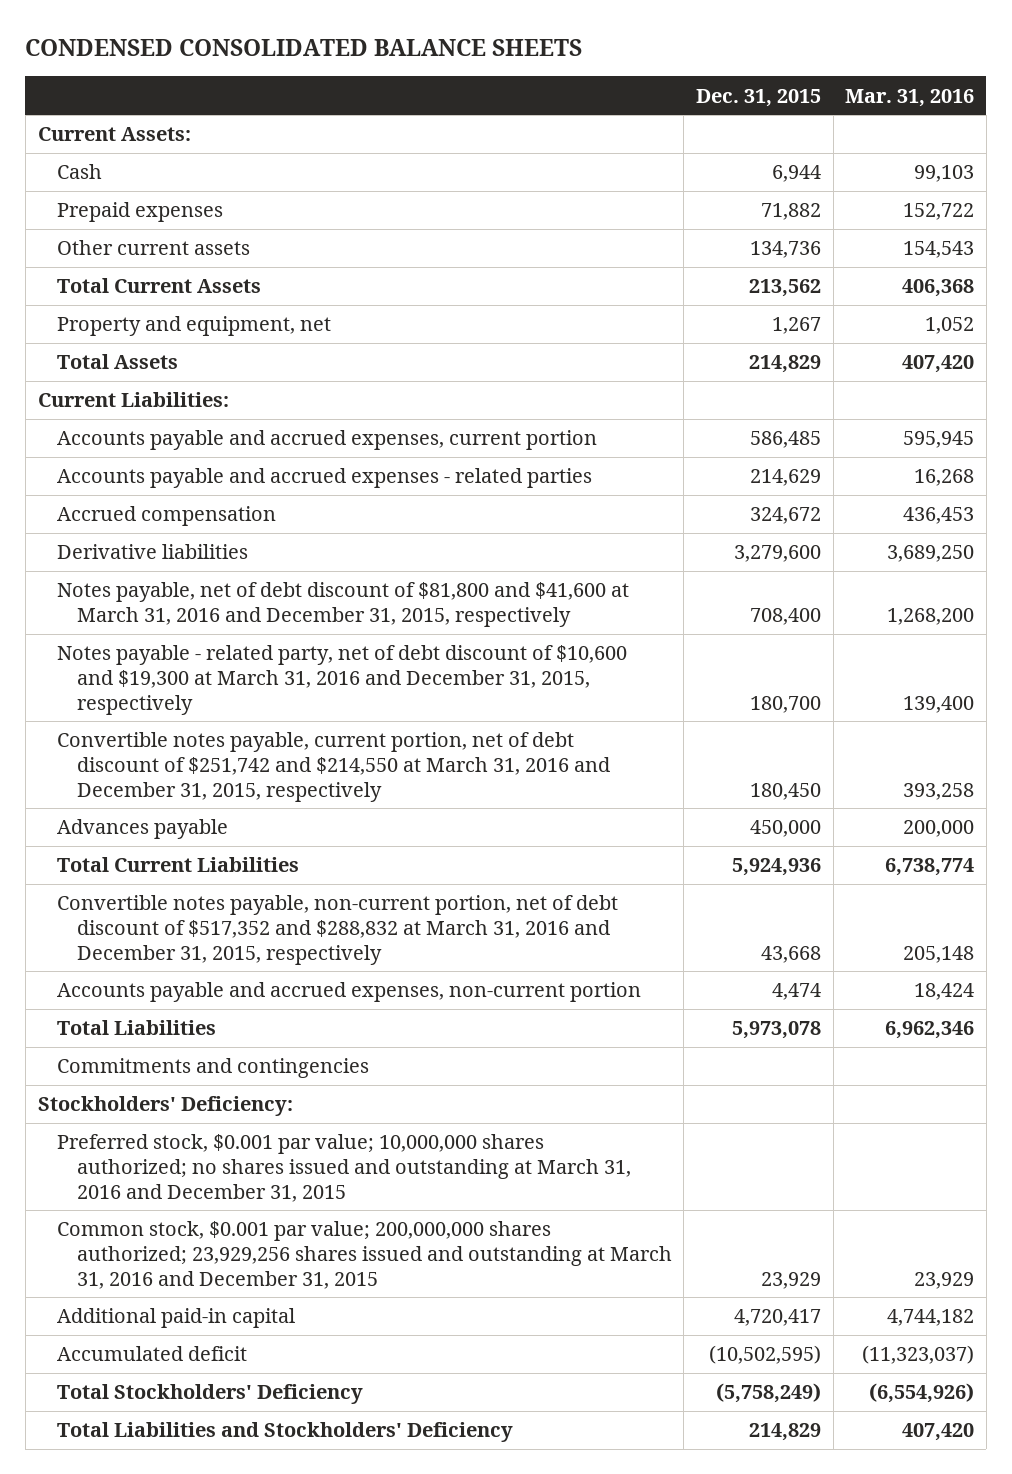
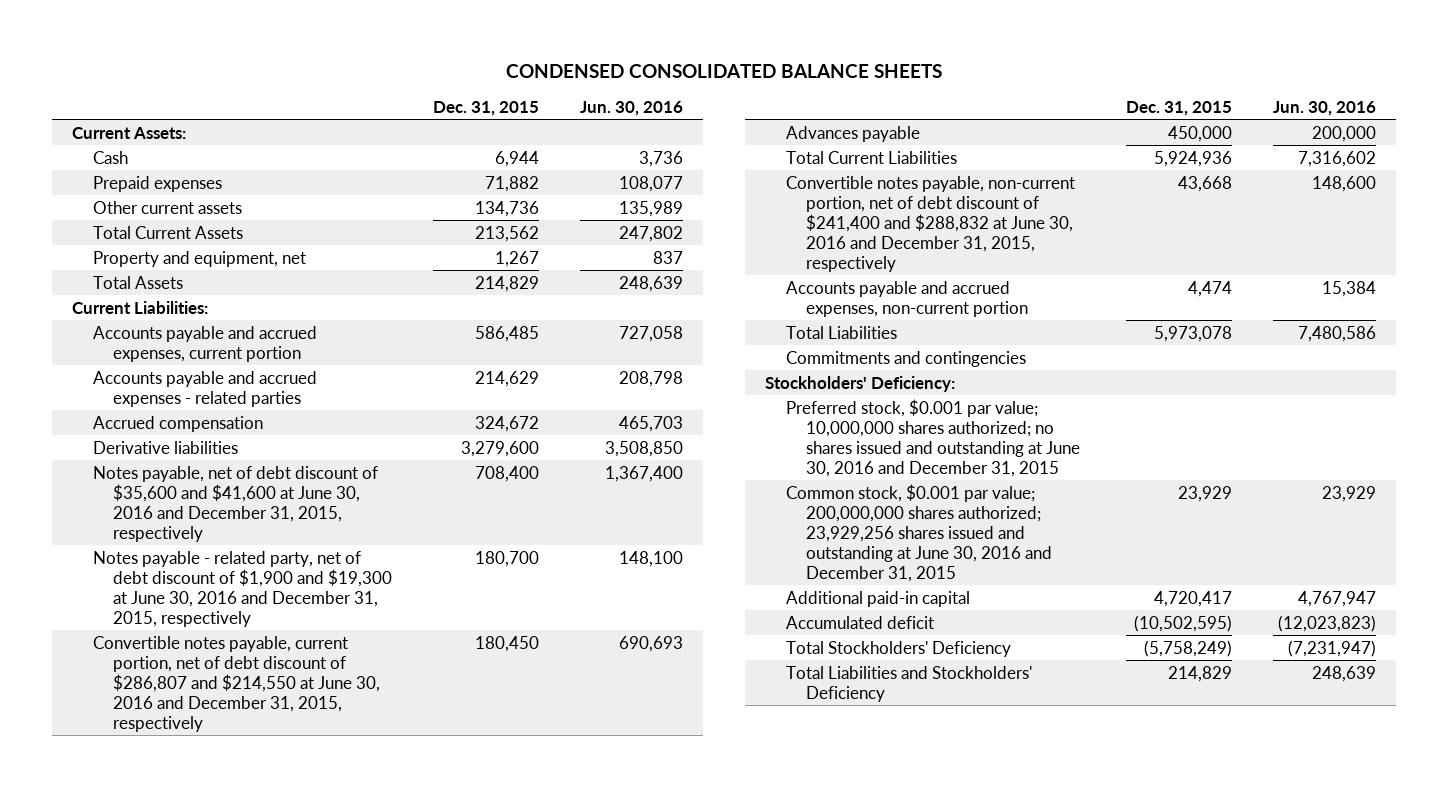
- | Dec. 31, 2015 | Mar. 31, 2016
+ | Dec. 31, 2015 | Jun. 30, 2016
- Notes payable, net of debt discount of $81,800 and $41,600 at March 31, 2016 and December 31, 2015, respectively | 708,400 | 1,268,200
- Notes payable - related party, net of debt discount of $10,600 and $19,300 at March 31, 2016 and December 31, 2015, respectively | 180,700 | 139,400
- Convertible notes payable, current portion, net of debt discount of $251,742 and $214,550 at March 31, 2016 and December 31, 2015, respectively | 180,450 | 393,258
+ Notes payable, net of debt discount of $35,600 and $41,600 at June 30, 2016 and December 31, 2015, respectively | 708,400 | 1,367,400
+ Notes payable - related party, net of debt discount of $1,900 and $19,300 at June 30, 2016 and December 31, 2015, respectively | 180,700 | 148,100
+ Convertible notes payable, current portion, net of debt discount of $286,807 and $214,550 at June 30, 2016 and December 31, 2015, respectively | 180,450 | 690,693
- Convertible notes payable, non-current portion, net of debt discount of $517,352 and $288,832 at March 31, 2016 and December 31, 2015, respectively | 43,668 | 205,148
+ Convertible notes payable, non-current portion, net of debt discount of $241,400 and $288,832 at June 30, 2016 and December 31, 2015, respectively | 43,668 | 148,600
- Preferred stock, $0.001 par value; 10,000,000 shares authorized; no shares issued and outstanding at March 31, 2016 and December 31, 2015
- Common stock, $0.001 par value; 200,000,000 shares authorized; 23,929,256 shares issued and outstanding at March 31, 2016 and December 31, 2015 | 23,929 | 23,929
+ Preferred stock, $0.001 par value; 10,000,000 shares authorized; no shares issued and outstanding at June 30, 2016 and December 31, 2015
+ Common stock, $0.001 par value; 200,000,000 shares authorized; 23,929,256 shares issued and outstanding at June 30, 2016 and December 31, 2015 | 23,929 | 23,929

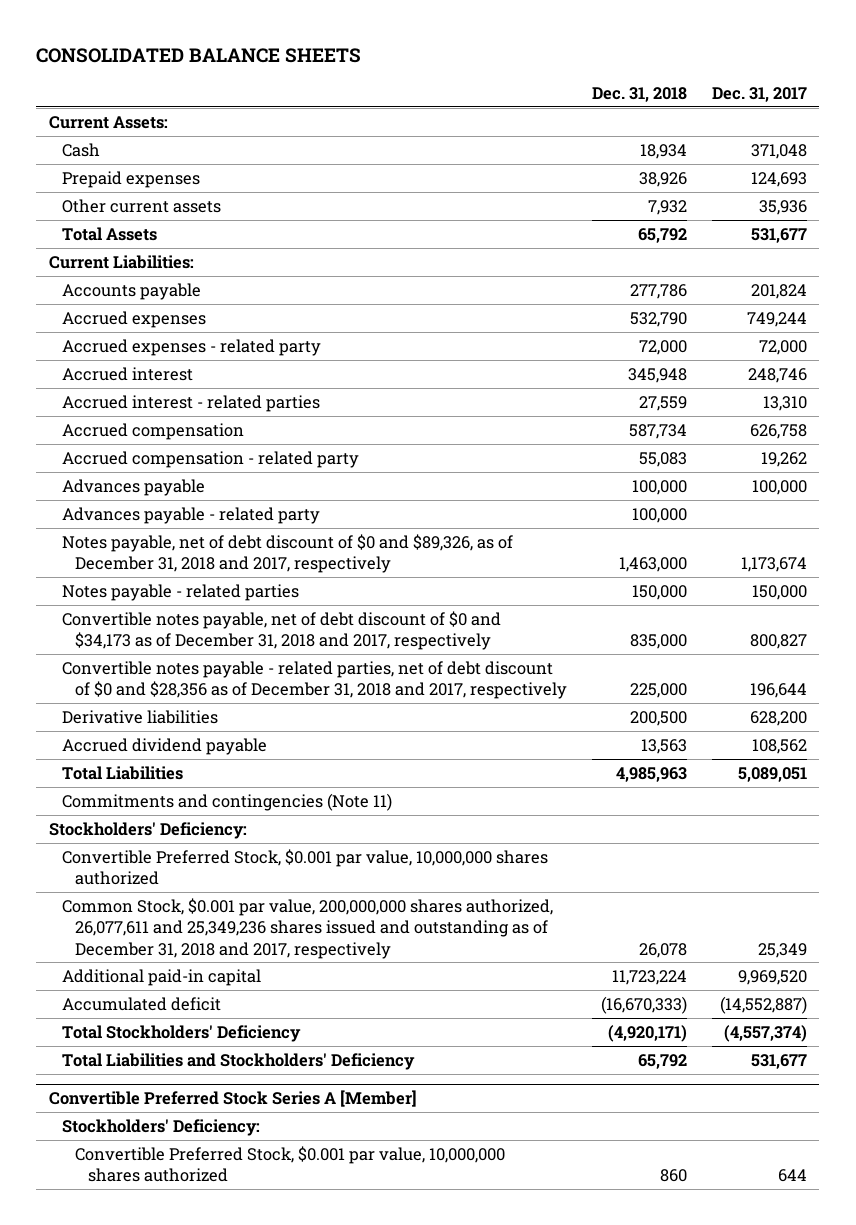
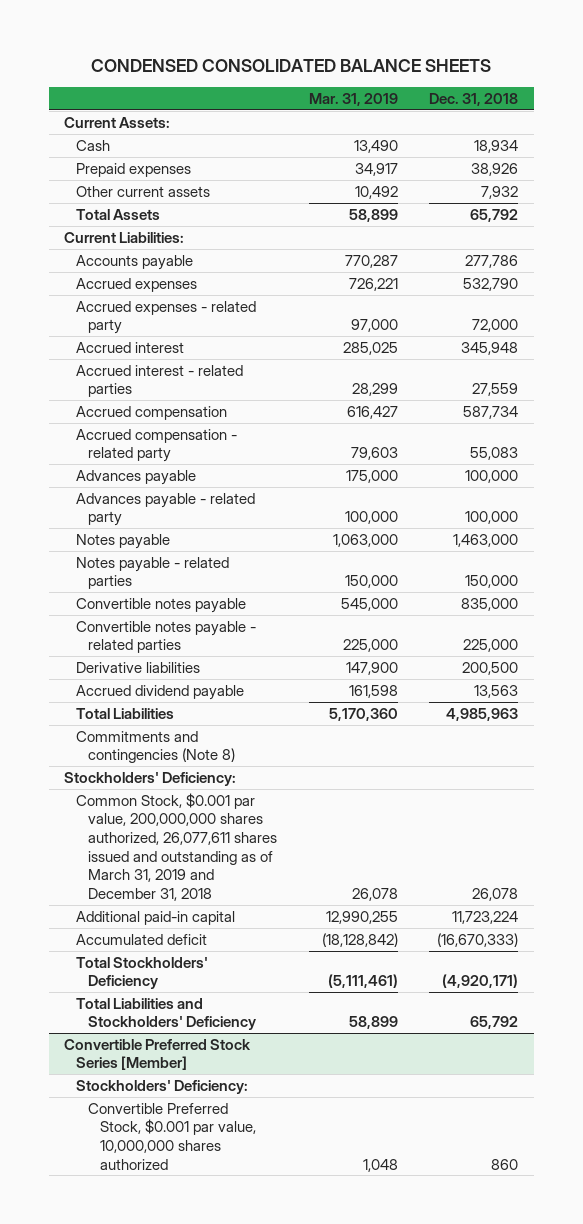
- CONSOLIDATED BALANCE SHEETS
+ CONDENSED CONSOLIDATED BALANCE SHEETS
- | Dec. 31, 2018 | Dec. 31, 2017
+ | Mar. 31, 2019 | Dec. 31, 2018
- Notes payable, net of debt discount of $0 and $89,326, as of December 31, 2018 and 2017, respectively | 1,463,000 | 1,173,674
+ Notes payable | 1,063,000 | 1,463,000
- Convertible notes payable, net of debt discount of $0 and $34,173 as of December 31, 2018 and 2017, respectively | 835,000 | 800,827
- Convertible notes payable - related parties, net of debt discount of $0 and $28,356 as of December 31, 2018 and 2017, respectively | 225,000 | 196,644
+ Convertible notes payable | 545,000 | 835,000
+ Convertible notes payable - related parties | 225,000 | 225,000
- Commitments and contingencies (Note 11)
+ Commitments and contingencies (Note 8)
- Convertible Preferred Stock, $0.001 par value, 10,000,000 shares authorized
- Common Stock, $0.001 par value, 200,000,000 shares authorized, 26,077,611 and 25,349,236 shares issued and outstanding as of December 31, 2018 and 2017, respectively | 26,078 | 25,349
+ Common Stock, $0.001 par value, 200,000,000 shares authorized, 26,077,611 shares issued and outstanding as of March 31, 2019 and December 31, 2018 | 26,078 | 26,078
- Convertible Preferred Stock Series A [Member]
+ Convertible Preferred Stock Series [Member]

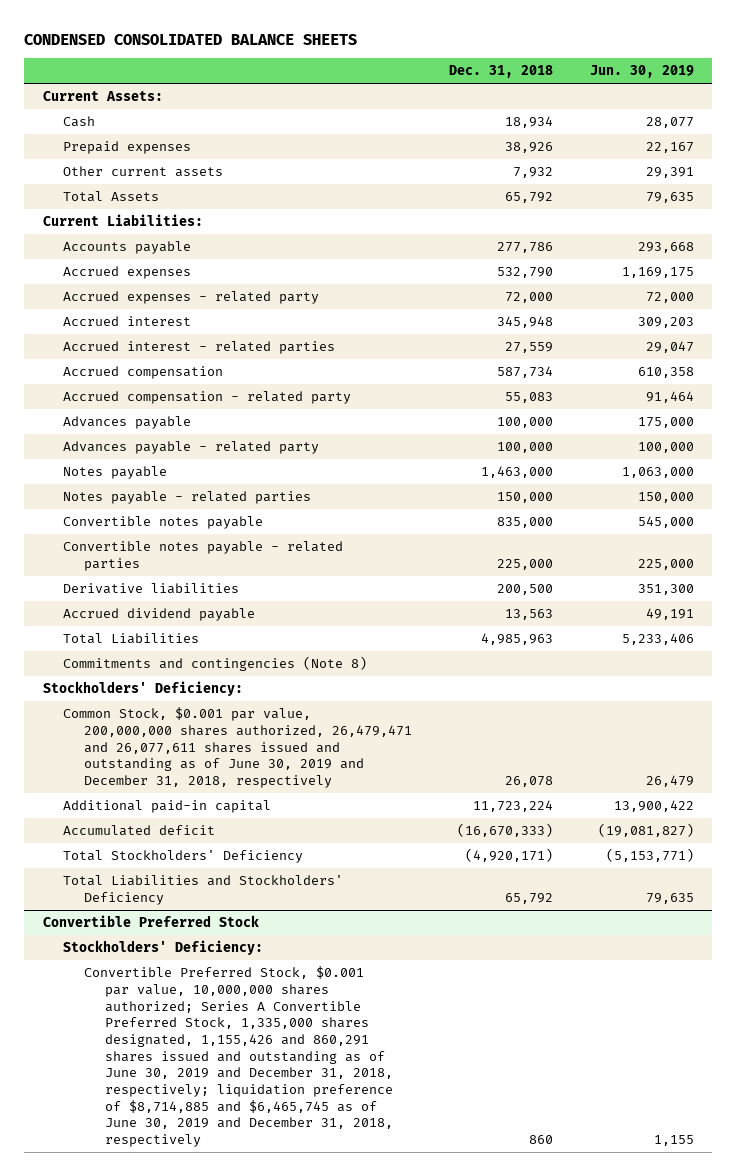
- | Mar. 31, 2019 | Dec. 31, 2018
+ | Dec. 31, 2018 | Jun. 30, 2019
- Common Stock, $0.001 par value, 200,000,000 shares authorized, 26,077,611 shares issued and outstanding as of March 31, 2019 and December 31, 2018 | 26,078 | 26,078
+ Common Stock, $0.001 par value, 200,000,000 shares authorized, 26,479,471 and 26,077,611 shares issued and outstanding as of June 30, 2019 and December 31, 2018, respectively | 26,078 | 26,479
- Convertible Preferred Stock Series [Member]
+ Convertible Preferred Stock
- Convertible Preferred Stock, $0.001 par value, 10,000,000 shares authorized | 1,048 | 860
+ Convertible Preferred Stock, $0.001 par value, 10,000,000 shares authorized; Series A Convertible Preferred Stock, 1,335,000 shares designated, 1,155,426 and 860,291 shares issued and outstanding as of June 30, 2019 and December 31, 2018, respectively; liquidation preference of $8,714,885 and $6,465,745 as of June 30, 2019 and December 31, 2018, respectively | 860 | 1,155

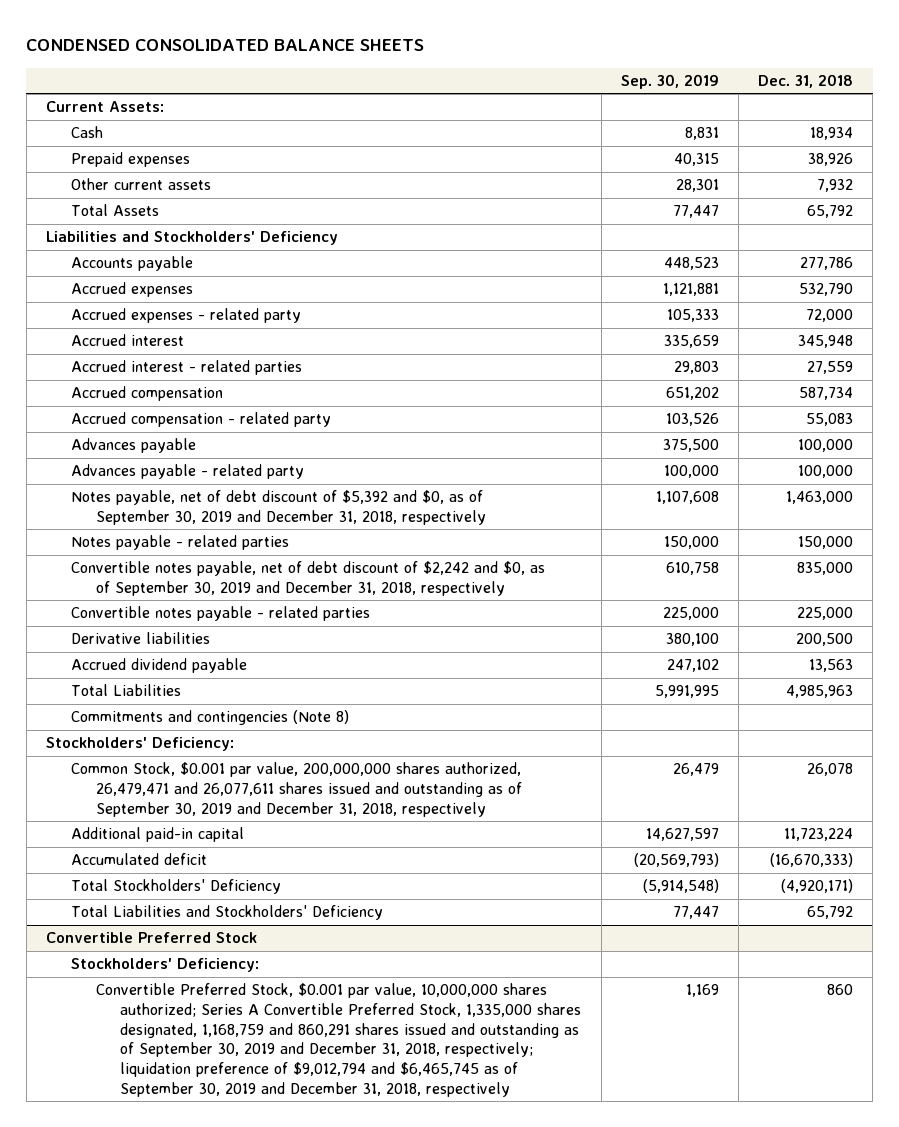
- | Dec. 31, 2018 | Jun. 30, 2019
+ | Sep. 30, 2019 | Dec. 31, 2018
- Current Liabilities:
+ Liabilities and Stockholders' Deficiency
- Notes payable | 1,463,000 | 1,063,000
+ Notes payable, net of debt discount of $5,392 and $0, as of September 30, 2019 and December 31, 2018, respectively | 1,107,608 | 1,463,000
- Convertible notes payable | 835,000 | 545,000
+ Convertible notes payable, net of debt discount of $2,242 and $0, as of September 30, 2019 and December 31, 2018, respectively | 610,758 | 835,000
- Common Stock, $0.001 par value, 200,000,000 shares authorized, 26,479,471 and 26,077,611 shares issued and outstanding as of June 30, 2019 and December 31, 2018, respectively | 26,078 | 26,479
+ Common Stock, $0.001 par value, 200,000,000 shares authorized, 26,479,471 and 26,077,611 shares issued and outstanding as of September 30, 2019 and December 31, 2018, respectively | 26,479 | 26,078
@ Convertible Preferred Stock
- Convertible Preferred Stock, $0.001 par value, 10,000,000 shares authorized; Series A Convertible Preferred Stock, 1,335,000 shares designated, 1,155,426 and 860,291 shares issued and outstanding as of June 30, 2019 and December 31, 2018, respectively; liquidation preference of $8,714,885 and $6,465,745 as of June 30, 2019 and December 31, 2018, respectively | 860 | 1,155
+ Convertible Preferred Stock, $0.001 par value, 10,000,000 shares authorized; Series A Convertible Preferred Stock, 1,335,000 shares designated, 1,168,759 and 860,291 shares issued and outstanding as of September 30, 2019 and December 31, 2018, respectively; liquidation preference of $9,012,794 and $6,465,745 as of September 30, 2019 and December 31, 2018, respectively | 1,169 | 860

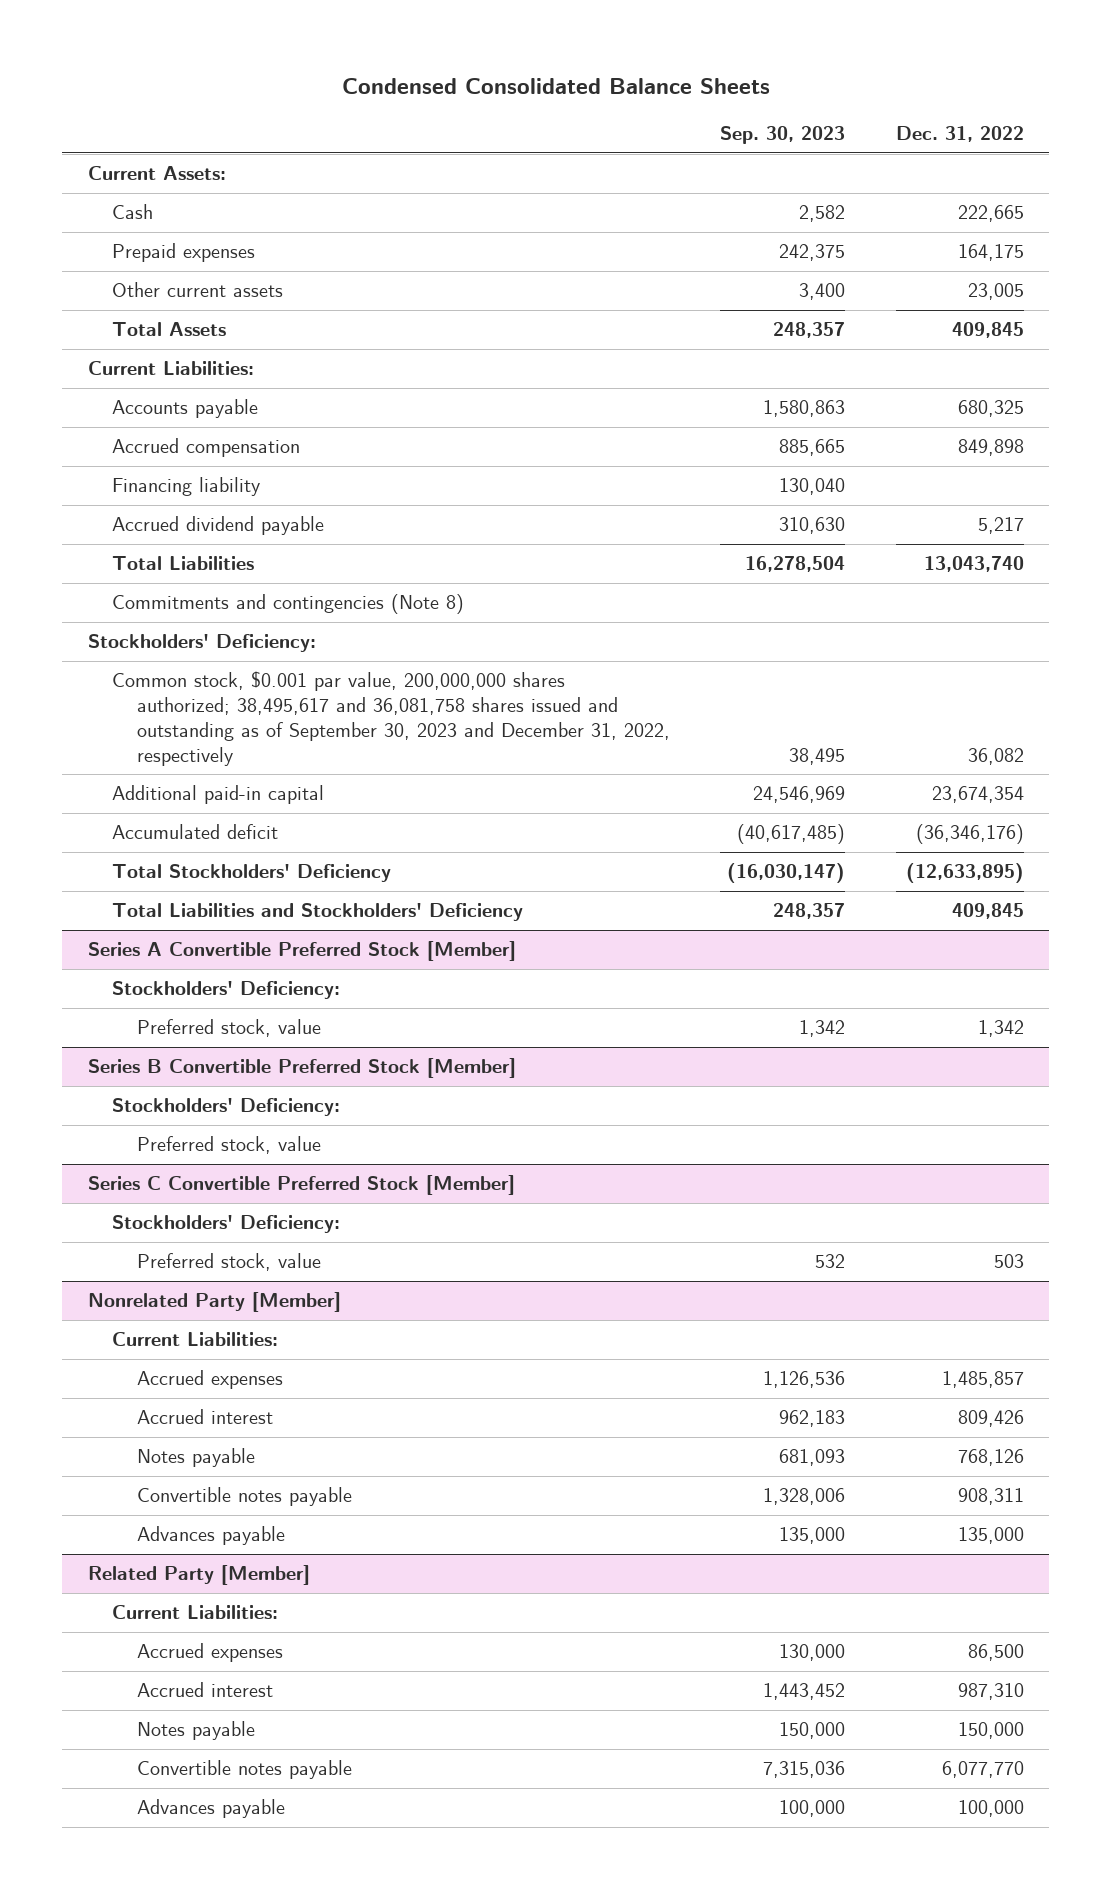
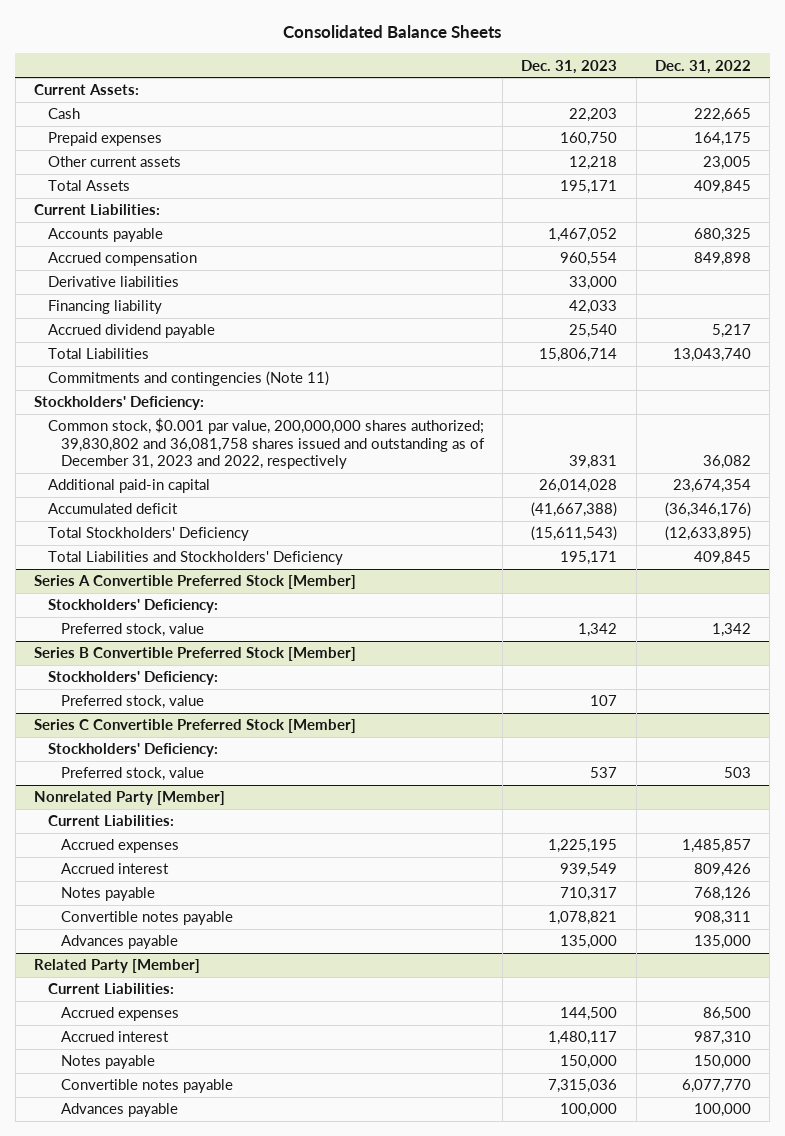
- Condensed Consolidated Balance Sheets
+ Consolidated Balance Sheets
- | Sep. 30, 2023 | Dec. 31, 2022
+ | Dec. 31, 2023 | Dec. 31, 2022
+ Derivative liabilities | 33,000 |
- Commitments and contingencies (Note 8)
+ Commitments and contingencies (Note 11)
- Common stock, $0.001 par value, 200,000,000 shares authorized; 38,495,617 and 36,081,758 shares issued and outstanding as of September 30, 2023 and December 31, 2022, respectively | 38,495 | 36,082
+ Common stock, $0.001 par value, 200,000,000 shares authorized; 39,830,802 and 36,081,758 shares issued and outstanding as of December 31, 2023 and 2022, respectively | 39,831 | 36,082

